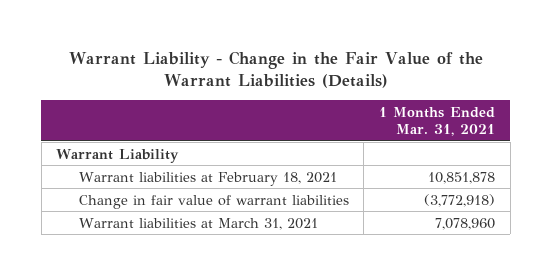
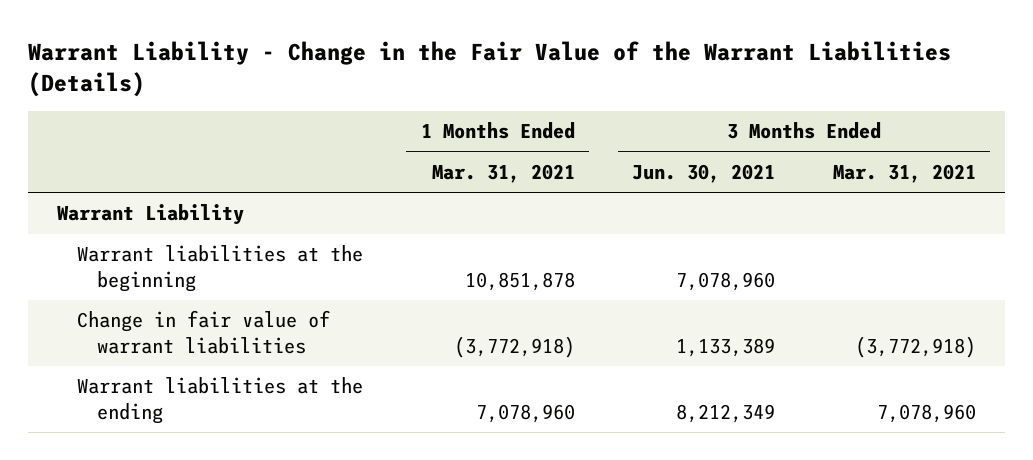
- | 1 Months Ended Mar. 31, 2021
+ | 1 Months Ended Mar. 31, 2021 | 3 Months Ended Jun. 30, 2021 | 3 Months Ended Mar. 31, 2021
- Warrant liabilities at February 18, 2021 | 10,851,878
+ Warrant liabilities at the beginning | 10,851,878 | 7,078,960 |
- Warrant liabilities at March 31, 2021 | 7,078,960
+ Warrant liabilities at the ending | 7,078,960 | 8,212,349 | 7,078,960

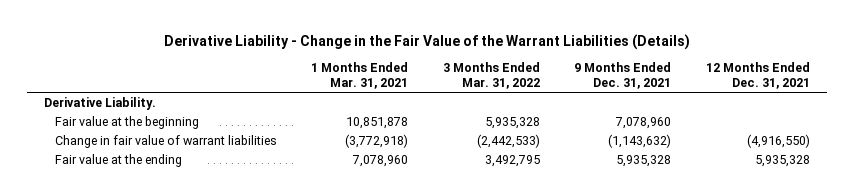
- Warrant Liability - Change in the Fair Value of the Warrant Liabilities (Details)
+ Derivative Liability - Change in the Fair Value of the Warrant Liabilities (Details)
- | 1 Months Ended Mar. 31, 2021 | 3 Months Ended Jun. 30, 2021 | 3 Months Ended Mar. 31, 2021
+ | 1 Months Ended Mar. 31, 2021 | 3 Months Ended Mar. 31, 2022 | 9 Months Ended Dec. 31, 2021 | 12 Months Ended Dec. 31, 2021
- Warrant Liability
- Warrant liabilities at the beginning | 10,851,878 | 7,078,960 |
+ Derivative Liability.
+ Fair value at the beginning | 10,851,878 | 5,935,328 | 7,078,960 |
- Warrant liabilities at the ending | 7,078,960 | 8,212,349 | 7,078,960
+ Fair value at the ending | 7,078,960 | 3,492,795 | 5,935,328 | 5,935,328

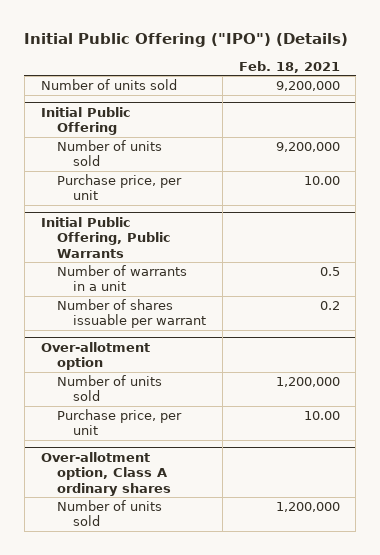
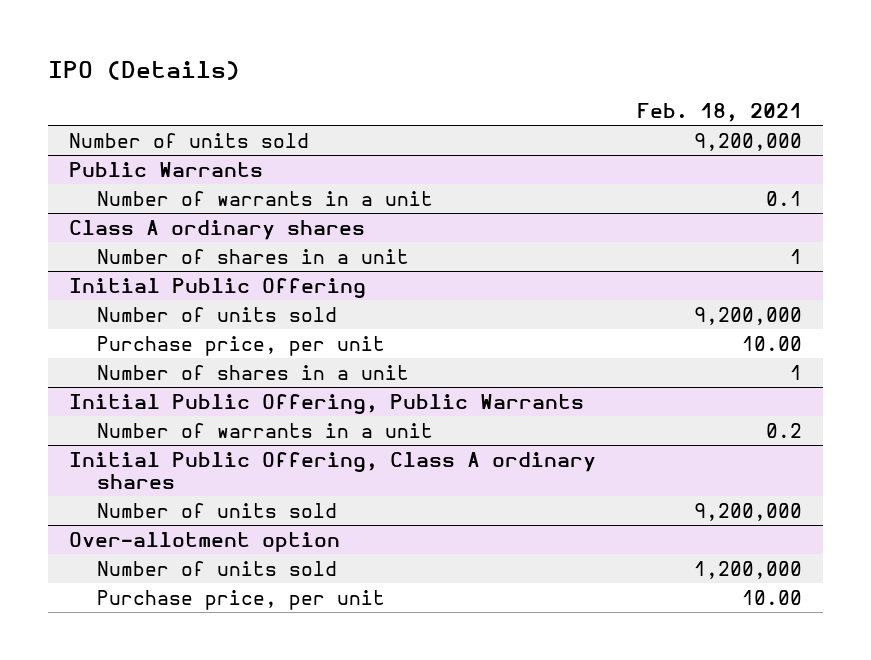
- Initial Public Offering ("IPO") (Details)
+ IPO (Details)
+ Public Warrants
+ Number of warrants in a unit | 0.1
+ Class A ordinary shares
+ Number of shares in a unit | 1
@ Initial Public Offering
+ Number of shares in a unit | 1
@ Initial Public Offering, Public Warrants
- Number of warrants in a unit | 0.5
- Number of shares issuable per warrant | 0.2
+ Number of warrants in a unit | 0.2
+ Initial Public Offering, Class A ordinary shares
+ Number of units sold | 9,200,000
- Over-allotment option, Class A ordinary shares
- Number of units sold | 1,200,000

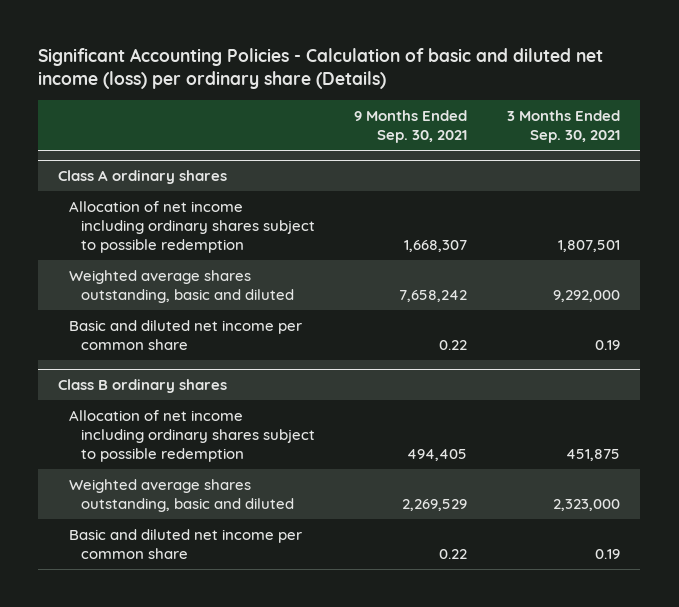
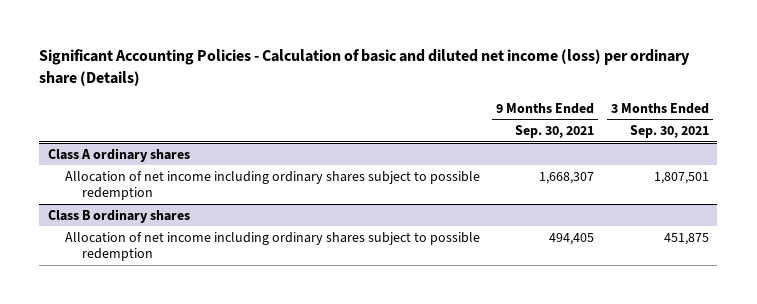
@ Class A ordinary shares
- Weighted average shares outstanding, basic and diluted | 7,658,242 | 9,292,000
- Basic and diluted net income per common share | 0.22 | 0.19
@ Class B ordinary shares
- Weighted average shares outstanding, basic and diluted | 2,269,529 | 2,323,000
- Basic and diluted net income per common share | 0.22 | 0.19

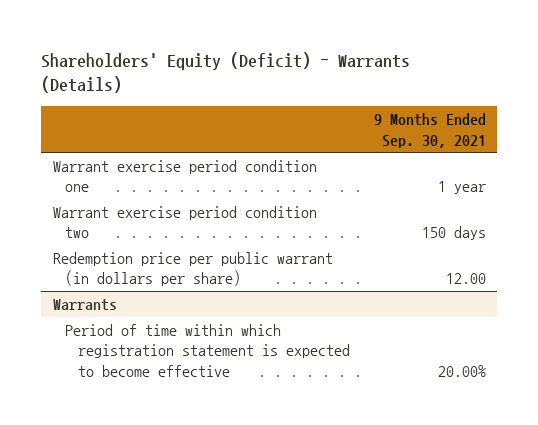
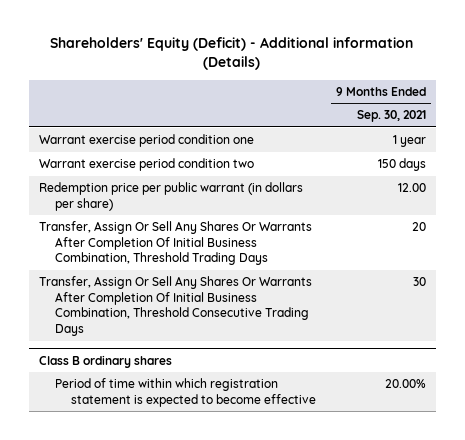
- Shareholders' Equity (Deficit) - Warrants (Details)
+ Shareholders' Equity (Deficit) - Additional information (Details)
- Warrants
+ Transfer, Assign Or Sell Any Shares Or Warrants After Completion Of Initial Business Combination, Threshold Trading Days | 20
+ Transfer, Assign Or Sell Any Shares Or Warrants After Completion Of Initial Business Combination, Threshold Consecutive Trading Days | 30
+ Class B ordinary shares

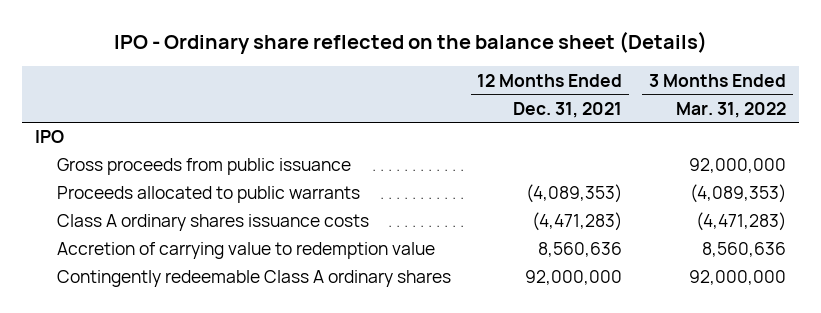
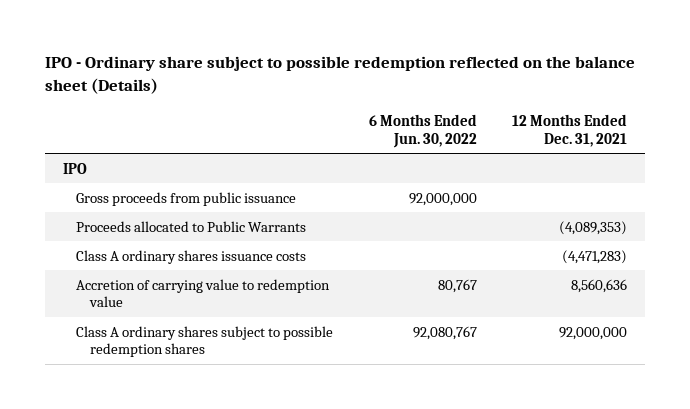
- IPO - Ordinary share reflected on the balance sheet (Details)
+ IPO - Ordinary share subject to possible redemption reflected on the balance sheet (Details)
- | 12 Months Ended Dec. 31, 2021 | 3 Months Ended Mar. 31, 2022
+ | 6 Months Ended Jun. 30, 2022 | 12 Months Ended Dec. 31, 2021
- Proceeds allocated to public warrants | (4,089,353) | (4,089,353)
+ Proceeds allocated to Public Warrants | | (4,089,353)
- Contingently redeemable Class A ordinary shares | 92,000,000 | 92,000,000
+ Class A ordinary shares subject to possible redemption shares | 92,080,767 | 92,000,000

